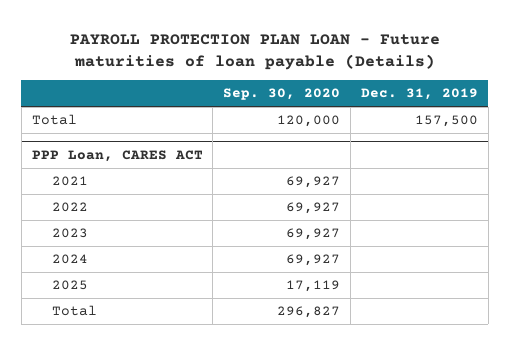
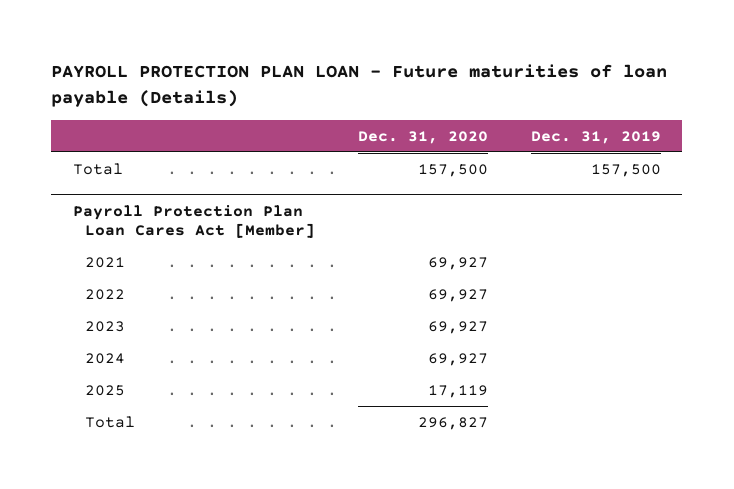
- | Sep. 30, 2020 | Dec. 31, 2019
+ | Dec. 31, 2020 | Dec. 31, 2019
- PPP Loan, CARES ACT
+ Payroll Protection Plan Loan Cares Act [Member]

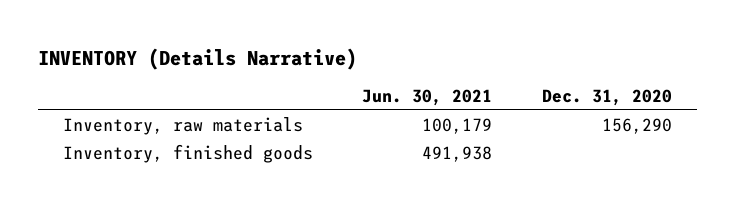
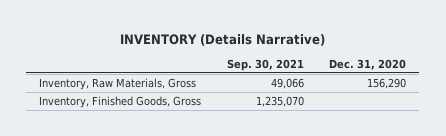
- | Jun. 30, 2021 | Dec. 31, 2020
+ | Sep. 30, 2021 | Dec. 31, 2020
- Inventory, raw materials | 100,179 | 156,290
- Inventory, finished goods | 491,938 |
+ Inventory, Raw Materials, Gross | 49,066 | 156,290
+ Inventory, Finished Goods, Gross | 1,235,070 |

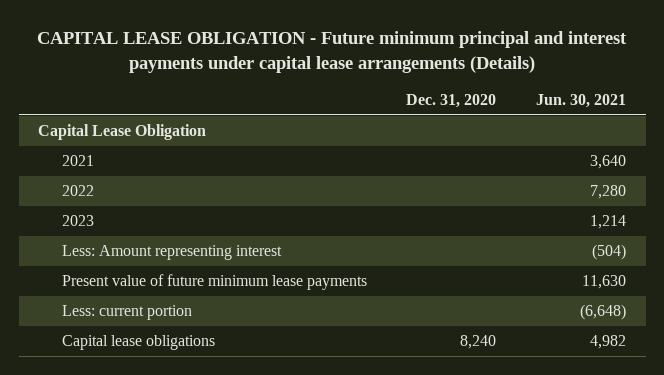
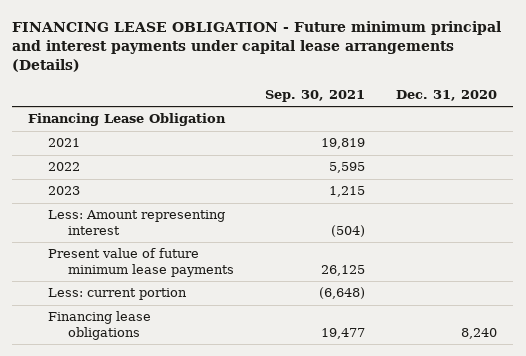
- CAPITAL LEASE OBLIGATION - Future minimum principal and interest payments under capital lease arrangements (Details)
+ FINANCING LEASE OBLIGATION - Future minimum principal and interest payments under capital lease arrangements (Details)
- | Dec. 31, 2020 | Jun. 30, 2021
+ | Sep. 30, 2021 | Dec. 31, 2020
- Capital Lease Obligation
+ Financing Lease Obligation
- Capital lease obligations | 8,240 | 4,982
+ Financing lease obligations | 19,477 | 8,240

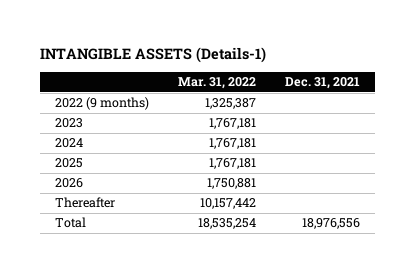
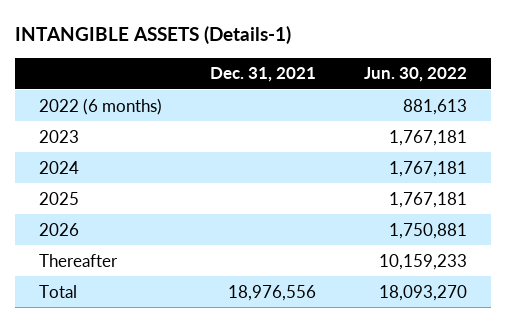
- | Mar. 31, 2022 | Dec. 31, 2021
+ | Dec. 31, 2021 | Jun. 30, 2022
- 2022 (9 months) | 1,325,387 |
+ 2022 (6 months) | | 881,613

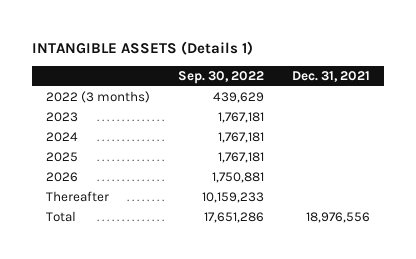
- INTANGIBLE ASSETS (Details-1)
+ INTANGIBLE ASSETS (Details 1)
- | Dec. 31, 2021 | Jun. 30, 2022
+ | Sep. 30, 2022 | Dec. 31, 2021
- 2022 (6 months) | | 881,613
+ 2022 (3 months) | 439,629 |

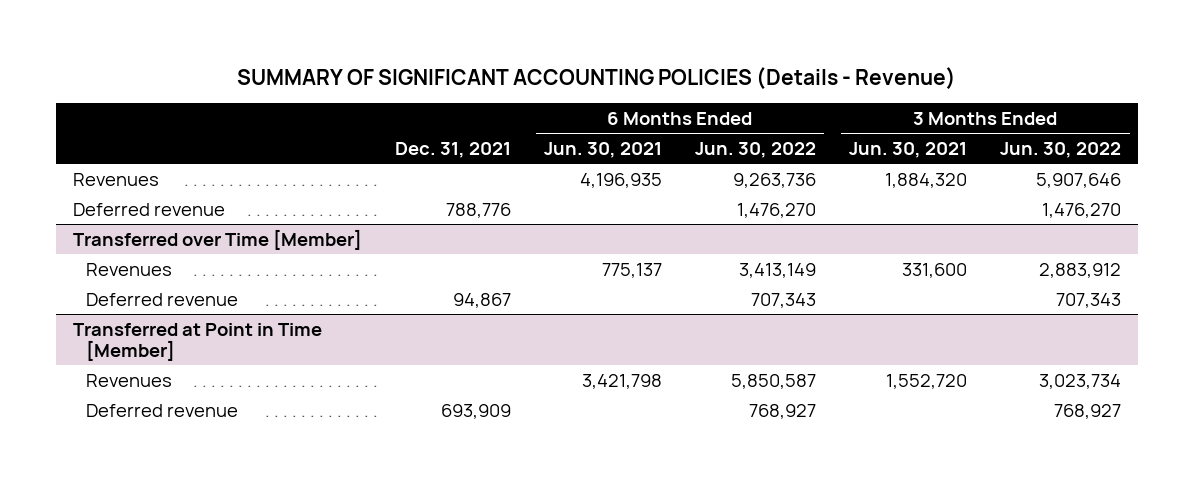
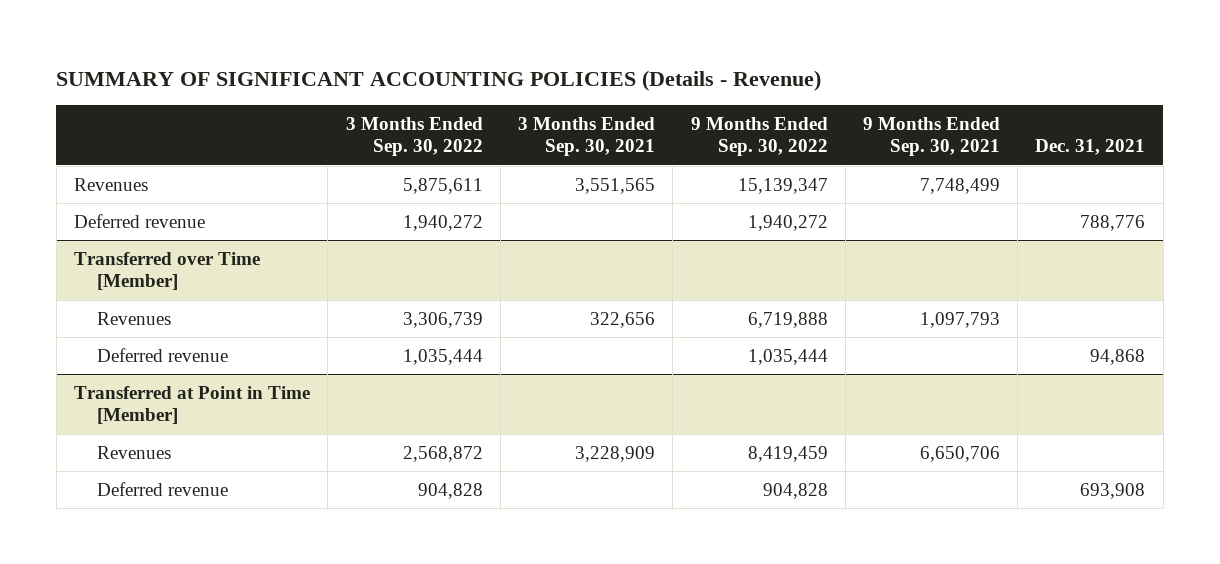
- | Dec. 31, 2021 | 6 Months Ended Jun. 30, 2021 | 6 Months Ended Jun. 30, 2022 | 3 Months Ended Jun. 30, 2021 | 3 Months Ended Jun. 30, 2022
+ | 3 Months Ended Sep. 30, 2022 | 3 Months Ended Sep. 30, 2021 | 9 Months Ended Sep. 30, 2022 | 9 Months Ended Sep. 30, 2021 | Dec. 31, 2021
@ Transferred over Time [Member]
- Deferred revenue | 94,867 | | 707,343 | | 707,343
+ Deferred revenue | 1,035,444 | | 1,035,444 | | 94,868
@ Transferred at Point in Time [Member]
- Deferred revenue | 693,909 | | 768,927 | | 768,927
+ Deferred revenue | 904,828 | | 904,828 | | 693,908

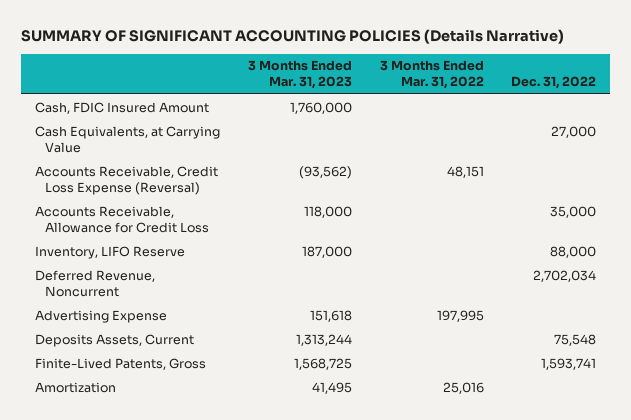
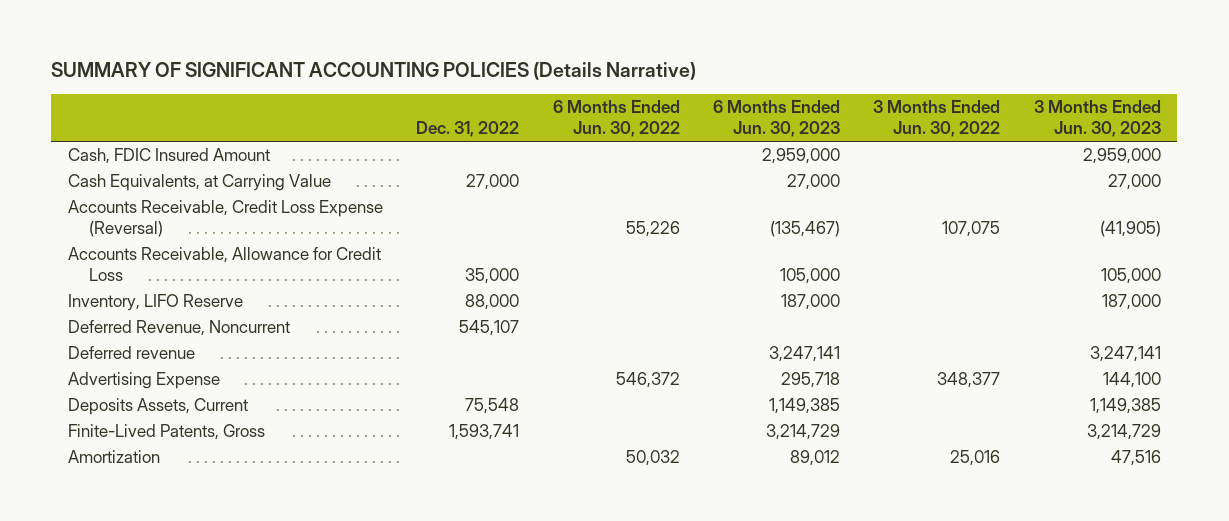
- | 3 Months Ended Mar. 31, 2023 | 3 Months Ended Mar. 31, 2022 | Dec. 31, 2022
+ | Dec. 31, 2022 | 6 Months Ended Jun. 30, 2022 | 6 Months Ended Jun. 30, 2023 | 3 Months Ended Jun. 30, 2022 | 3 Months Ended Jun. 30, 2023
- Deferred Revenue, Noncurrent | | | 2,702,034
+ Deferred Revenue, Noncurrent | 545,107 | | | |
+ Deferred revenue | | | 3,247,141 | | 3,247,141

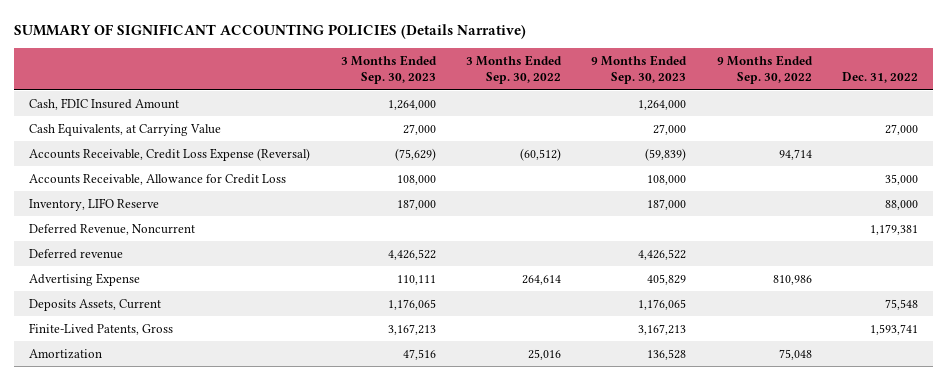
- | Dec. 31, 2022 | 6 Months Ended Jun. 30, 2022 | 6 Months Ended Jun. 30, 2023 | 3 Months Ended Jun. 30, 2022 | 3 Months Ended Jun. 30, 2023
+ | 3 Months Ended Sep. 30, 2023 | 3 Months Ended Sep. 30, 2022 | 9 Months Ended Sep. 30, 2023 | 9 Months Ended Sep. 30, 2022 | Dec. 31, 2022
- Deferred Revenue, Noncurrent | 545,107 | | | |
+ Deferred Revenue, Noncurrent | | | | | 1,179,381

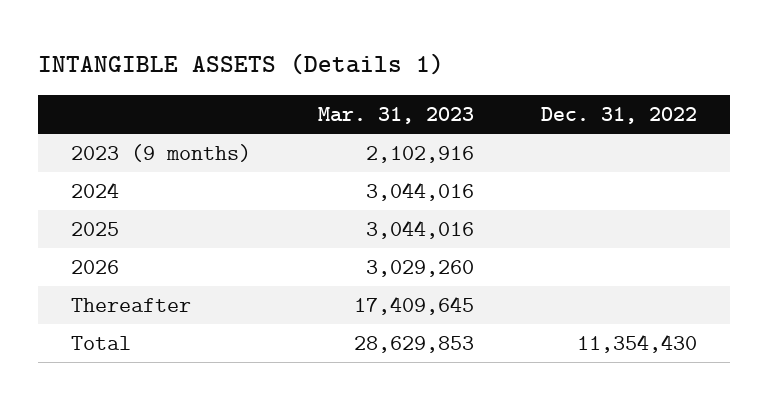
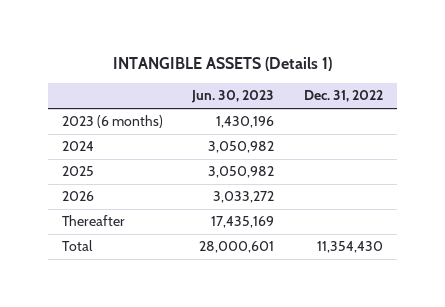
- | Mar. 31, 2023 | Dec. 31, 2022
+ | Jun. 30, 2023 | Dec. 31, 2022
- 2023 (9 months) | 2,102,916 |
+ 2023 (6 months) | 1,430,196 |

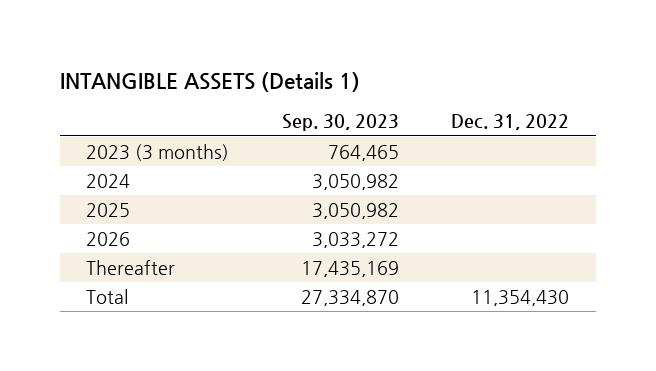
- | Jun. 30, 2023 | Dec. 31, 2022
+ | Sep. 30, 2023 | Dec. 31, 2022
- 2023 (6 months) | 1,430,196 |
+ 2023 (3 months) | 764,465 |

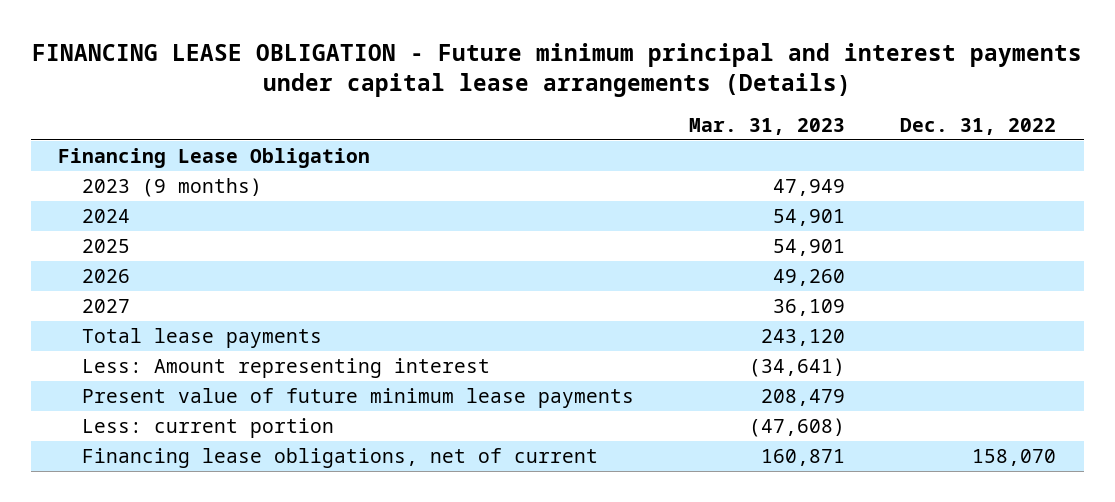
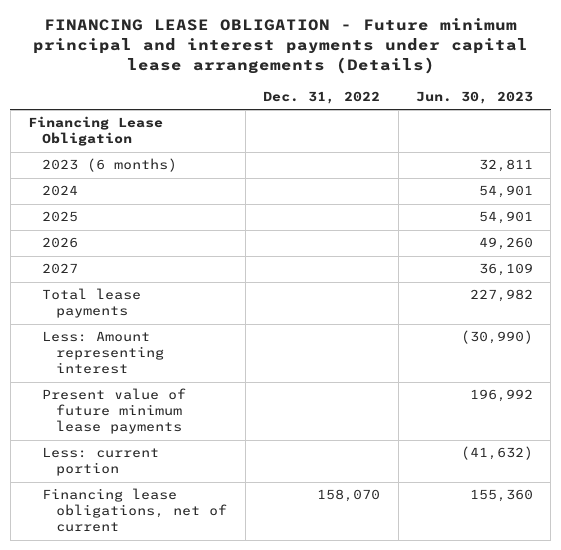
- | Mar. 31, 2023 | Dec. 31, 2022
+ | Dec. 31, 2022 | Jun. 30, 2023
- 2023 (9 months) | 47,949 |
+ 2023 (6 months) | | 32,811

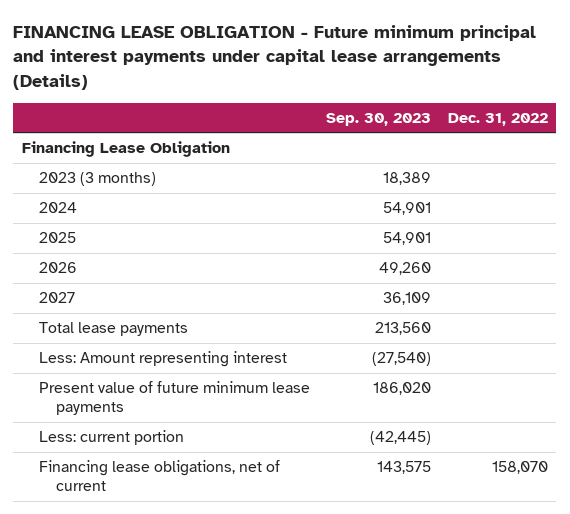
- | Dec. 31, 2022 | Jun. 30, 2023
+ | Sep. 30, 2023 | Dec. 31, 2022
- 2023 (6 months) | | 32,811
+ 2023 (3 months) | 18,389 |

